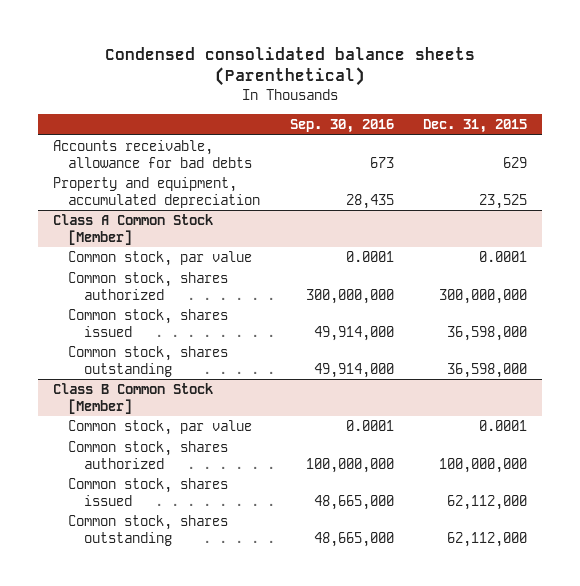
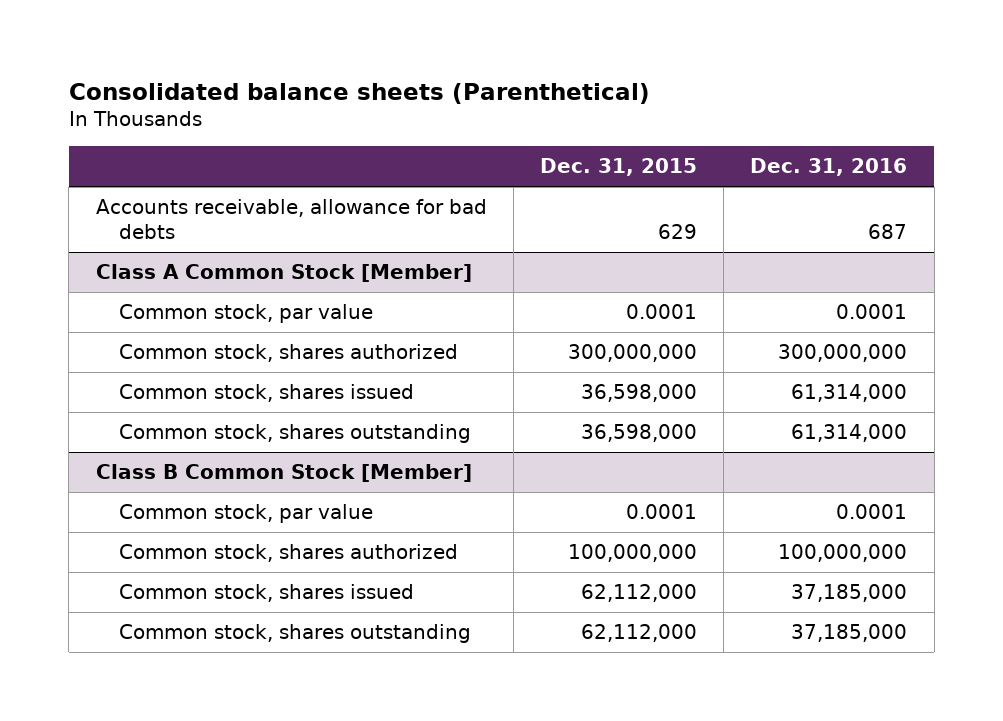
- Condensed consolidated balance sheets (Parenthetical)
+ Consolidated balance sheets (Parenthetical)
- | Sep. 30, 2016 | Dec. 31, 2015
+ | Dec. 31, 2015 | Dec. 31, 2016
- Property and equipment, accumulated depreciation | 28,435 | 23,525

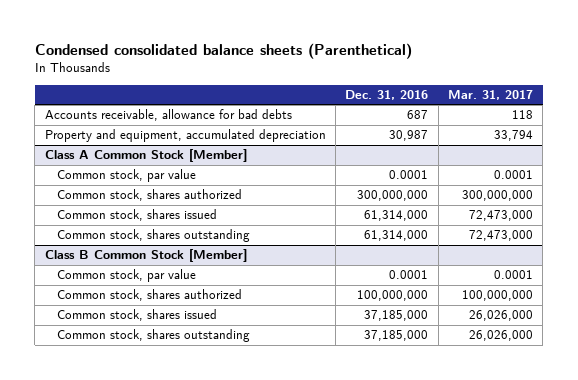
- Consolidated balance sheets (Parenthetical)
+ Condensed consolidated balance sheets (Parenthetical)
- | Dec. 31, 2015 | Dec. 31, 2016
+ | Dec. 31, 2016 | Mar. 31, 2017
+ Property and equipment, accumulated depreciation | 30,987 | 33,794

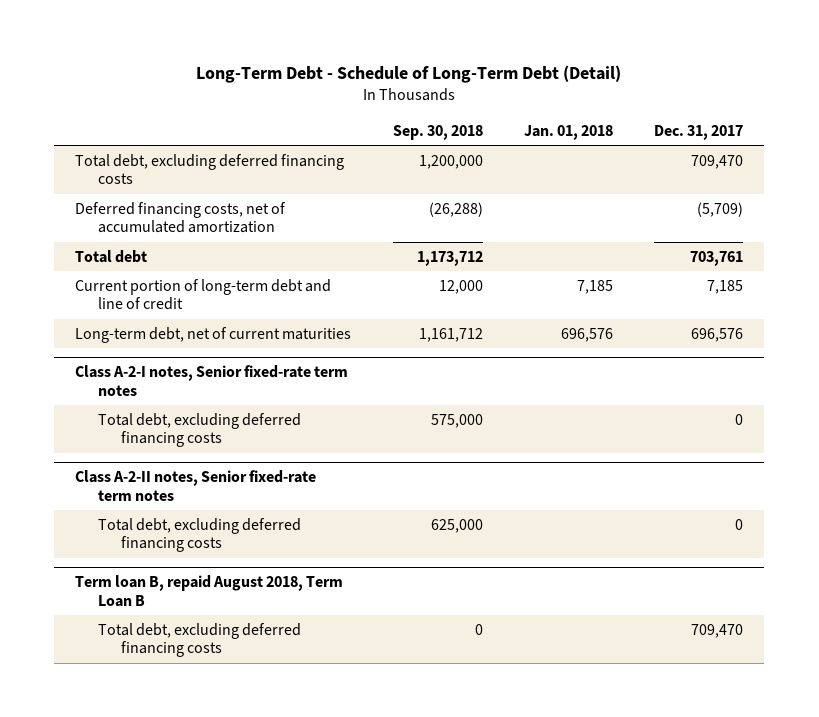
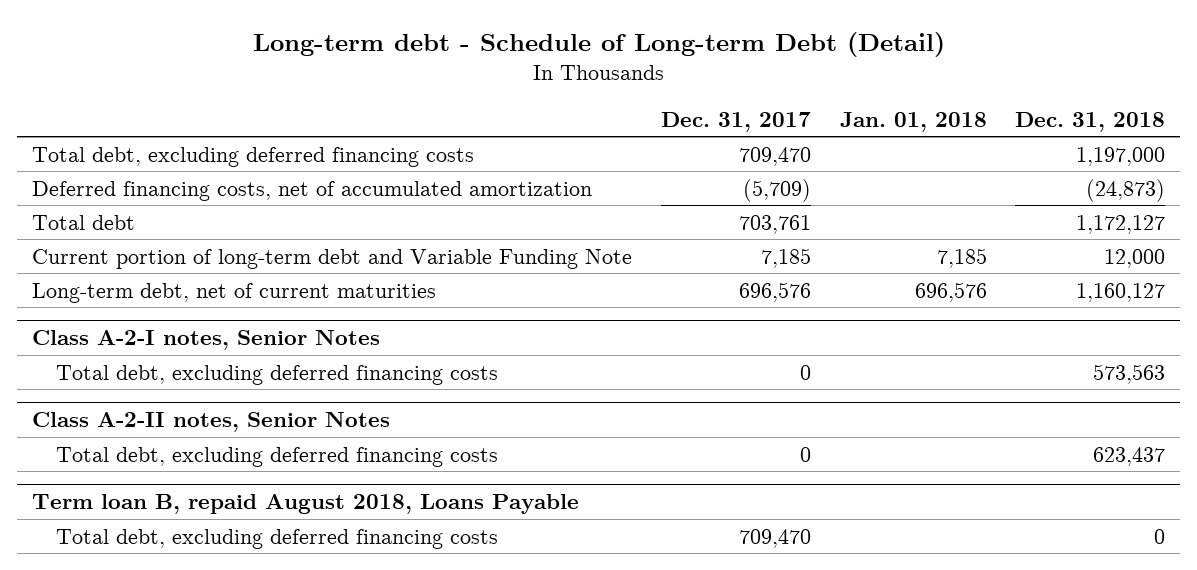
- Long-Term Debt - Schedule of Long-Term Debt (Detail)
+ Long-term debt - Schedule of Long-term Debt (Detail)
- | Sep. 30, 2018 | Jan. 01, 2018 | Dec. 31, 2017
+ | Dec. 31, 2017 | Jan. 01, 2018 | Dec. 31, 2018
- Current portion of long-term debt and line of credit | 12,000 | 7,185 | 7,185
+ Current portion of long-term debt and Variable Funding Note | 7,185 | 7,185 | 12,000
- Class A-2-I notes, Senior fixed-rate term notes
+ Class A-2-I notes, Senior Notes
- Class A-2-II notes, Senior fixed-rate term notes
+ Class A-2-II notes, Senior Notes
- Term loan B, repaid August 2018, Term Loan B
+ Term loan B, repaid August 2018, Loans Payable

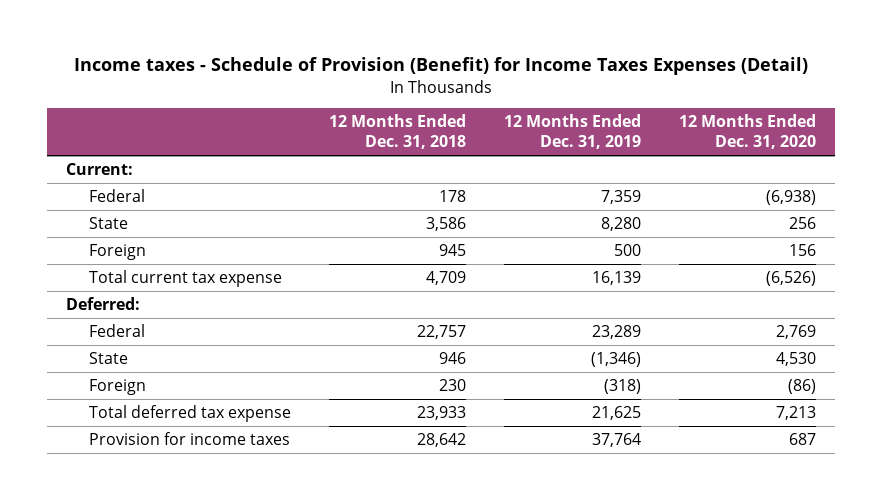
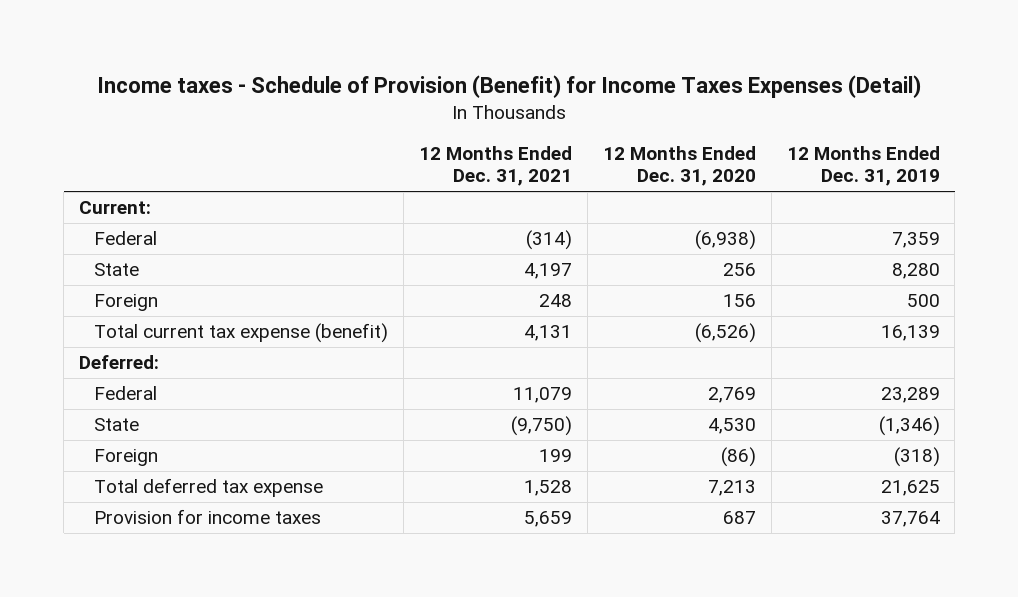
- | 12 Months Ended Dec. 31, 2018 | 12 Months Ended Dec. 31, 2019 | 12 Months Ended Dec. 31, 2020
+ | 12 Months Ended Dec. 31, 2021 | 12 Months Ended Dec. 31, 2020 | 12 Months Ended Dec. 31, 2019
- Total current tax expense | 4,709 | 16,139 | (6,526)
+ Total current tax expense (benefit) | 4,131 | (6,526) | 16,139

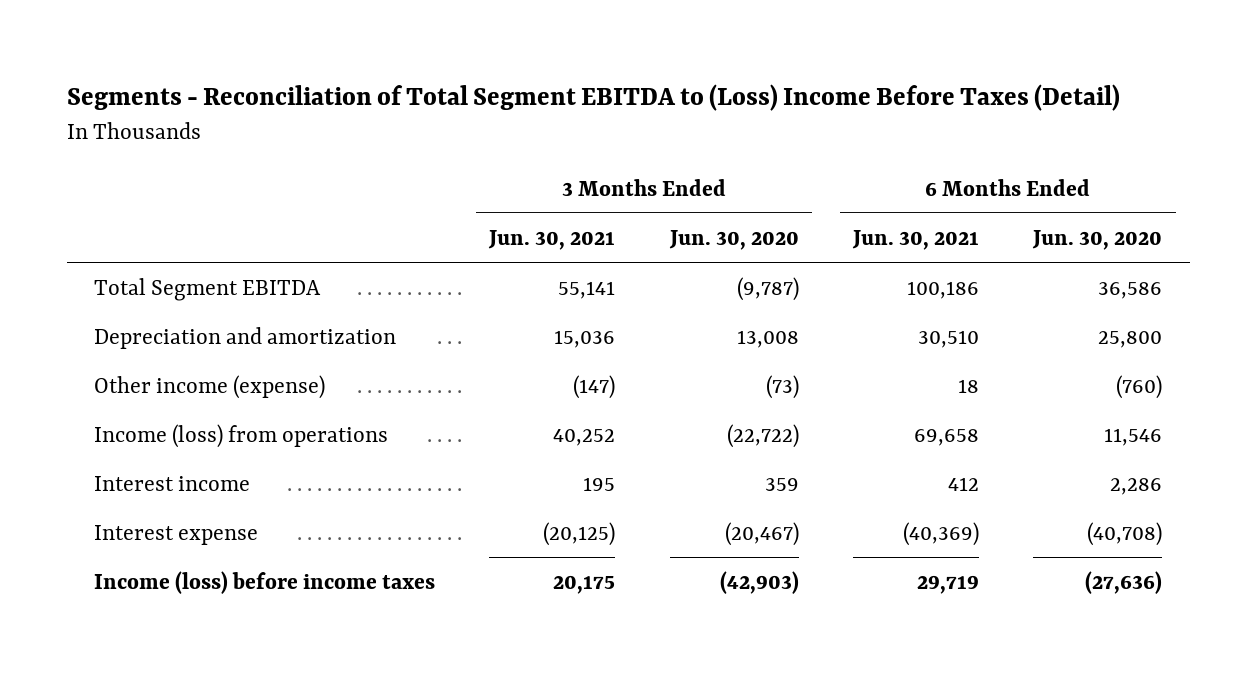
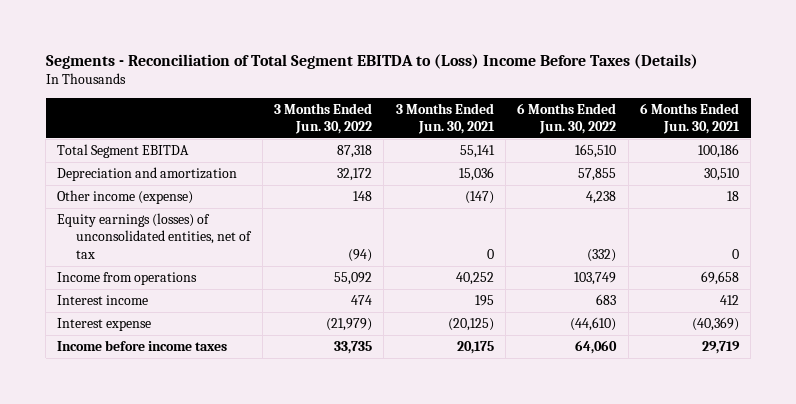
- Segments - Reconciliation of Total Segment EBITDA to (Loss) Income Before Taxes (Detail)
+ Segments - Reconciliation of Total Segment EBITDA to (Loss) Income Before Taxes (Details)
- | 3 Months Ended Jun. 30, 2021 | 3 Months Ended Jun. 30, 2020 | 6 Months Ended Jun. 30, 2021 | 6 Months Ended Jun. 30, 2020
+ | 3 Months Ended Jun. 30, 2022 | 3 Months Ended Jun. 30, 2021 | 6 Months Ended Jun. 30, 2022 | 6 Months Ended Jun. 30, 2021
- Income (loss) from operations | 40,252 | (22,722) | 69,658 | 11,546
+ Equity earnings (losses) of unconsolidated entities, net of tax | (94) | 0 | (332) | 0
+ Income from operations | 55,092 | 40,252 | 103,749 | 69,658
- Income (loss) before income taxes | 20,175 | (42,903) | 29,719 | (27,636)
+ Income before income taxes | 33,735 | 20,175 | 64,060 | 29,719

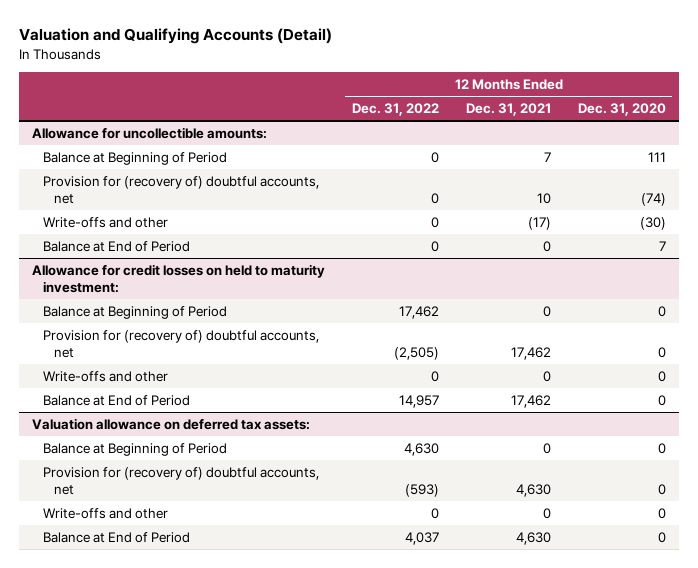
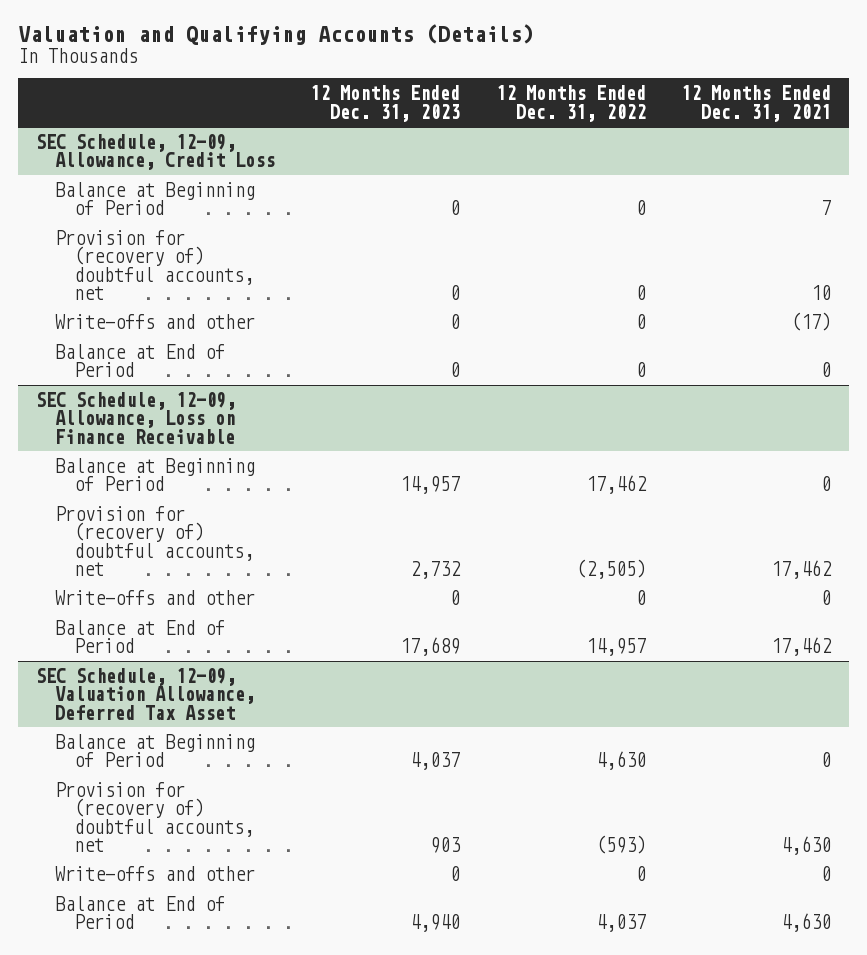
- Valuation and Qualifying Accounts (Detail)
+ Valuation and Qualifying Accounts (Details)
- | 12 Months Ended Dec. 31, 2022 | 12 Months Ended Dec. 31, 2021 | 12 Months Ended Dec. 31, 2020
+ | 12 Months Ended Dec. 31, 2023 | 12 Months Ended Dec. 31, 2022 | 12 Months Ended Dec. 31, 2021
- Allowance for uncollectible amounts:
+ SEC Schedule, 12-09, Allowance, Credit Loss
- Allowance for credit losses on held to maturity investment:
+ SEC Schedule, 12-09, Allowance, Loss on Finance Receivable
- Valuation allowance on deferred tax assets:
+ SEC Schedule, 12-09, Valuation Allowance, Deferred Tax Asset

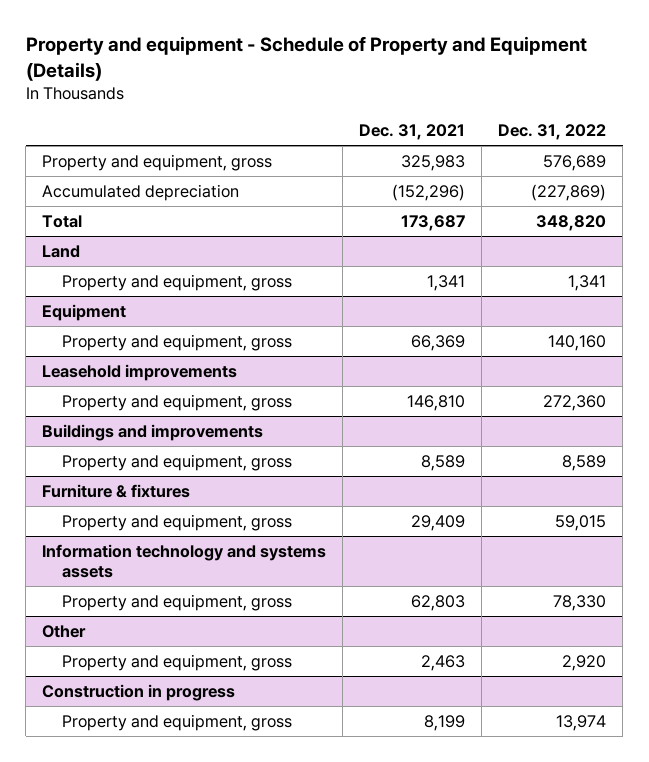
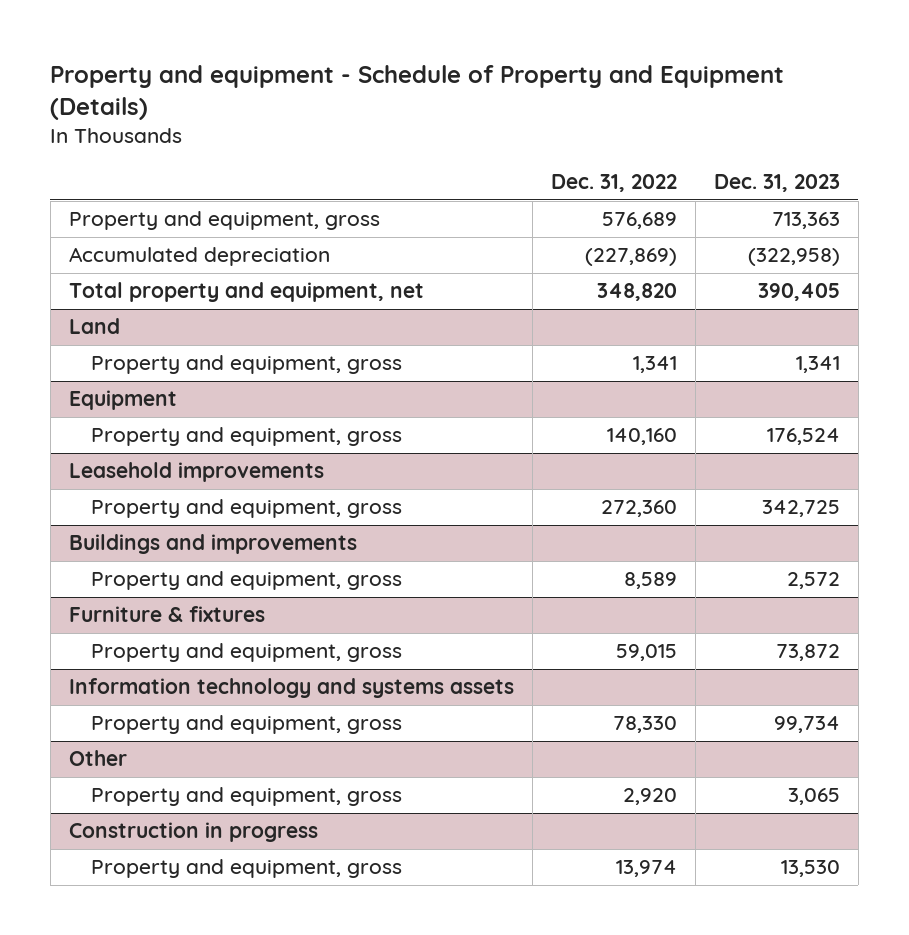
- | Dec. 31, 2021 | Dec. 31, 2022
+ | Dec. 31, 2022 | Dec. 31, 2023
- Total | 173,687 | 348,820
+ Total property and equipment, net | 348,820 | 390,405

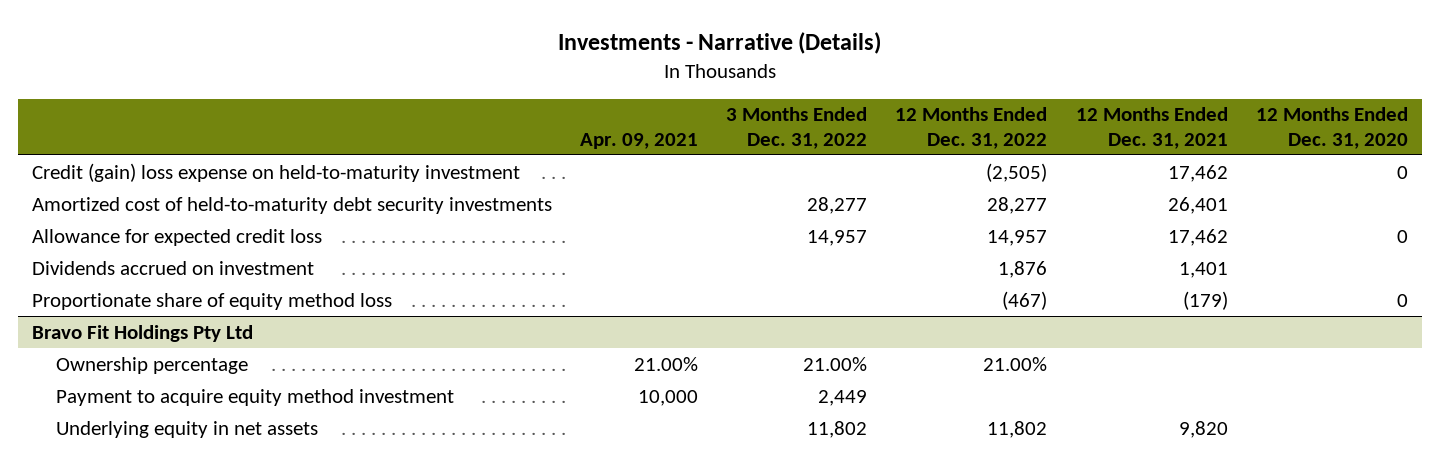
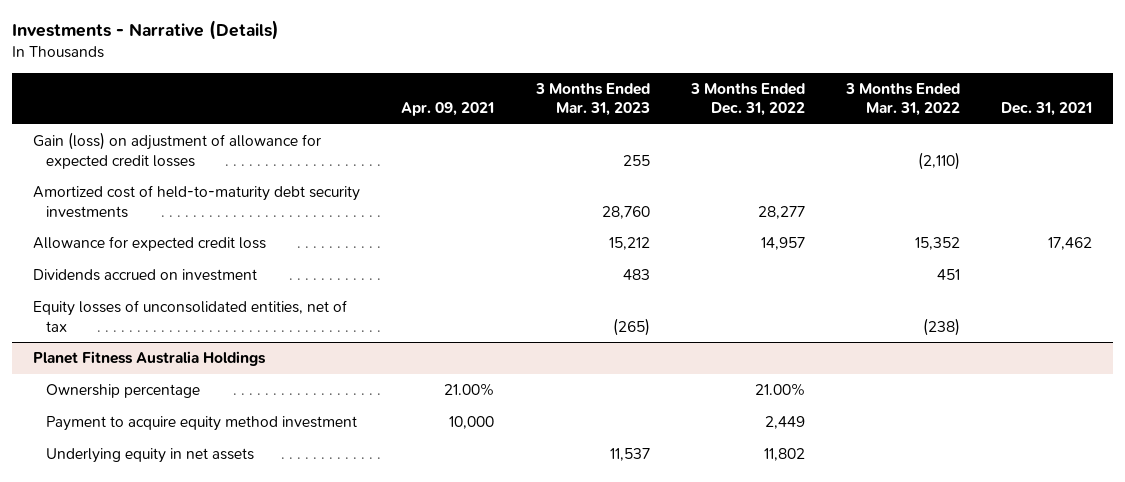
- | Apr. 09, 2021 | 3 Months Ended Dec. 31, 2022 | 12 Months Ended Dec. 31, 2022 | 12 Months Ended Dec. 31, 2021 | 12 Months Ended Dec. 31, 2020
+ | Apr. 09, 2021 | 3 Months Ended Mar. 31, 2023 | 3 Months Ended Dec. 31, 2022 | 3 Months Ended Mar. 31, 2022 | Dec. 31, 2021
- Credit (gain) loss expense on held-to-maturity investment | | | (2,505) | 17,462 | 0
+ Gain (loss) on adjustment of allowance for expected credit losses | | 255 | | (2,110) |
- Proportionate share of equity method loss | | | (467) | (179) | 0
- Bravo Fit Holdings Pty Ltd
+ Equity losses of unconsolidated entities, net of tax | | (265) | | (238) |
+ Planet Fitness Australia Holdings

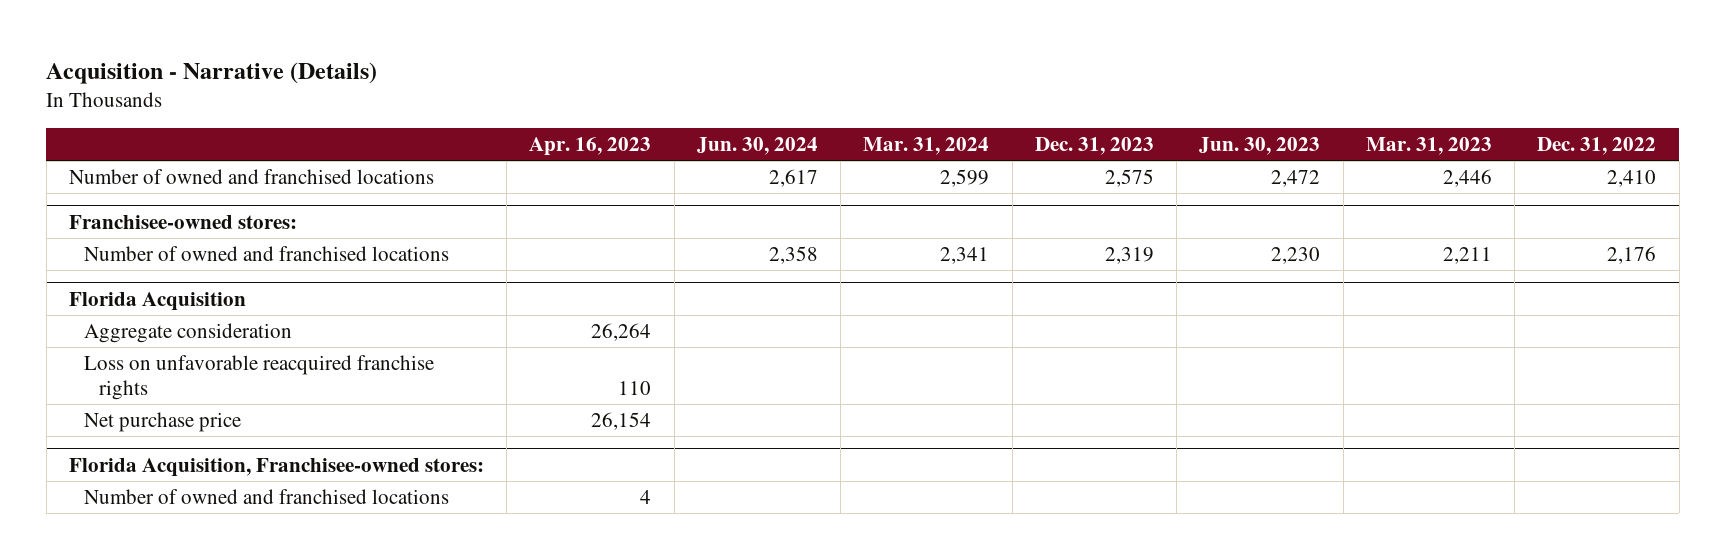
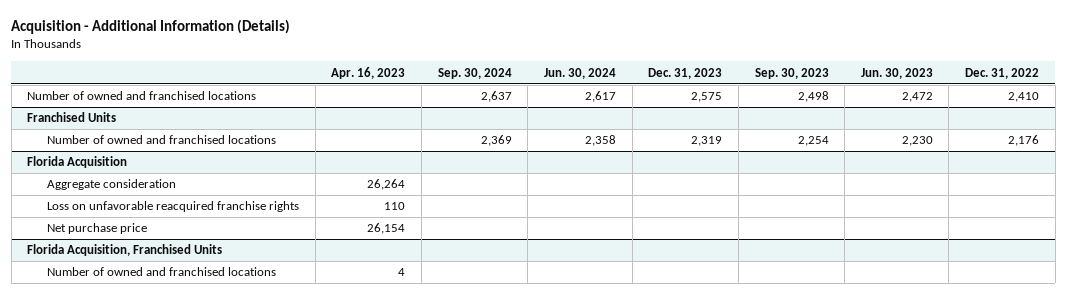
- Acquisition - Narrative (Details)
+ Acquisition - Additional Information (Details)
- | Apr. 16, 2023 | Jun. 30, 2024 | Mar. 31, 2024 | Dec. 31, 2023 | Jun. 30, 2023 | Mar. 31, 2023 | Dec. 31, 2022
+ | Apr. 16, 2023 | Sep. 30, 2024 | Jun. 30, 2024 | Dec. 31, 2023 | Sep. 30, 2023 | Jun. 30, 2023 | Dec. 31, 2022
- Franchisee-owned stores:
+ Franchised Units
- Florida Acquisition, Franchisee-owned stores:
+ Florida Acquisition, Franchised Units

